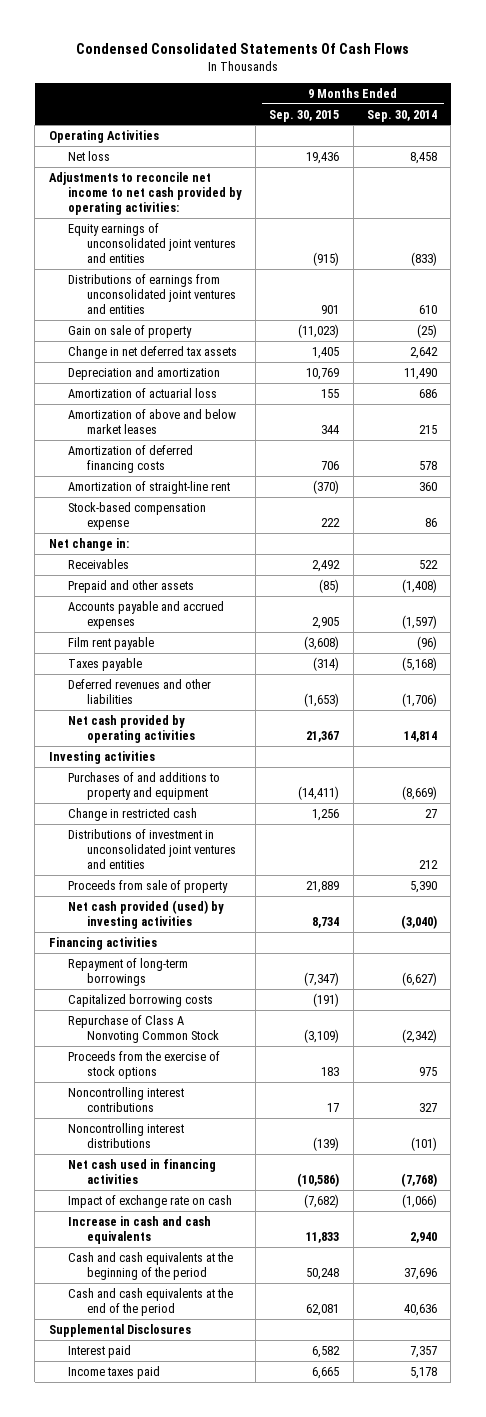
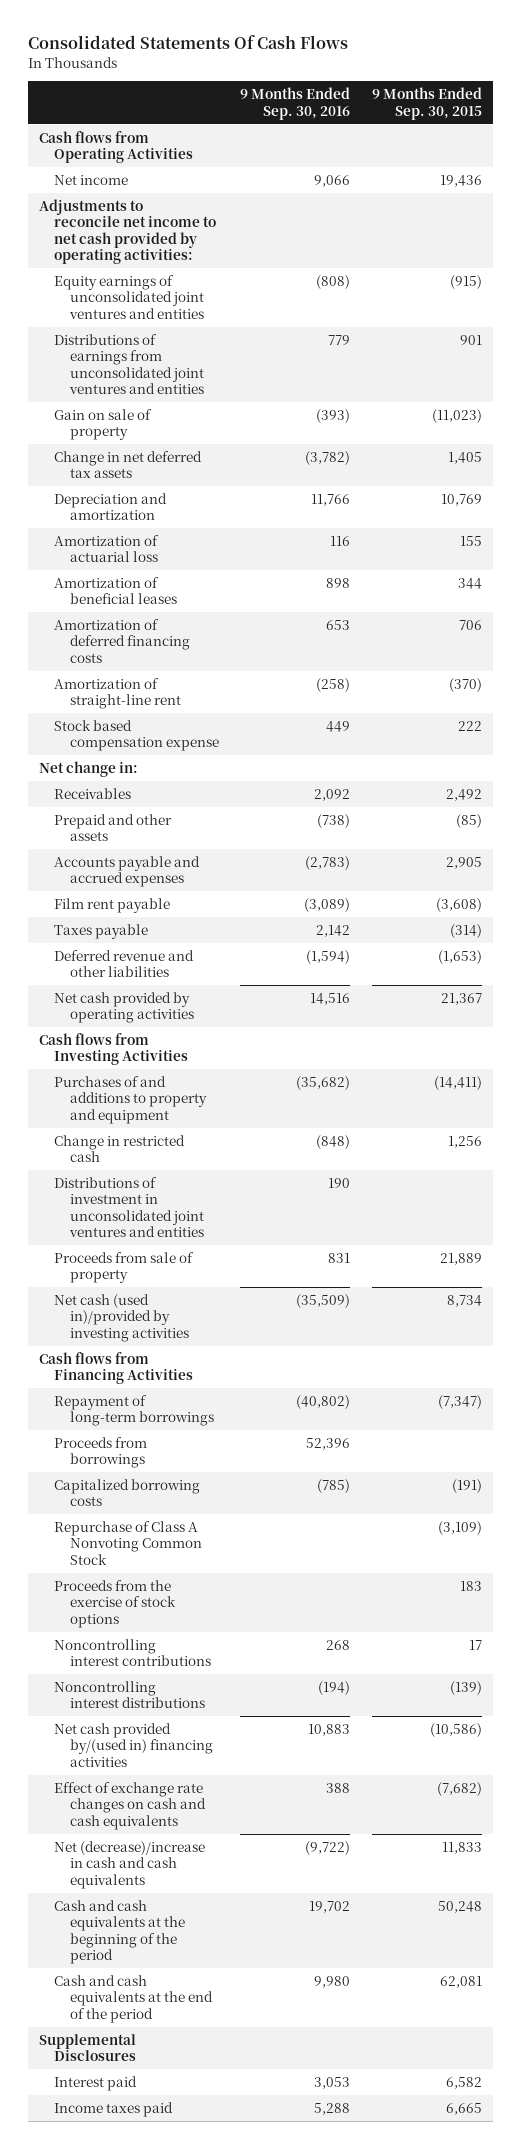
- Condensed Consolidated Statements Of Cash Flows
+ Consolidated Statements Of Cash Flows
- | 9 Months Ended Sep. 30, 2015 | 9 Months Ended Sep. 30, 2014
+ | 9 Months Ended Sep. 30, 2016 | 9 Months Ended Sep. 30, 2015
- Operating Activities
- Net loss | 19,436 | 8,458
+ Cash flows from Operating Activities
+ Net income | 9,066 | 19,436
- Amortization of above and below market leases | 344 | 215
+ Amortization of beneficial leases | 898 | 344
- Stock-based compensation expense | 222 | 86
+ Stock based compensation expense | 449 | 222
- Deferred revenues and other liabilities | (1,653) | (1,706)
+ Deferred revenue and other liabilities | (1,594) | (1,653)
- Investing activities
+ Cash flows from Investing Activities
- Net cash provided (used) by investing activities | 8,734 | (3,040)
- Financing activities
+ Net cash (used in)/provided by investing activities | (35,509) | 8,734
+ Cash flows from Financing Activities
+ Proceeds from borrowings | 52,396 |
- Net cash used in financing activities | (10,586) | (7,768)
- Impact of exchange rate on cash | (7,682) | (1,066)
- Increase in cash and cash equivalents | 11,833 | 2,940
+ Net cash provided by/(used in) financing activities | 10,883 | (10,586)
+ Effect of exchange rate changes on cash and cash equivalents | 388 | (7,682)
+ Net (decrease)/increase in cash and cash equivalents | (9,722) | 11,833

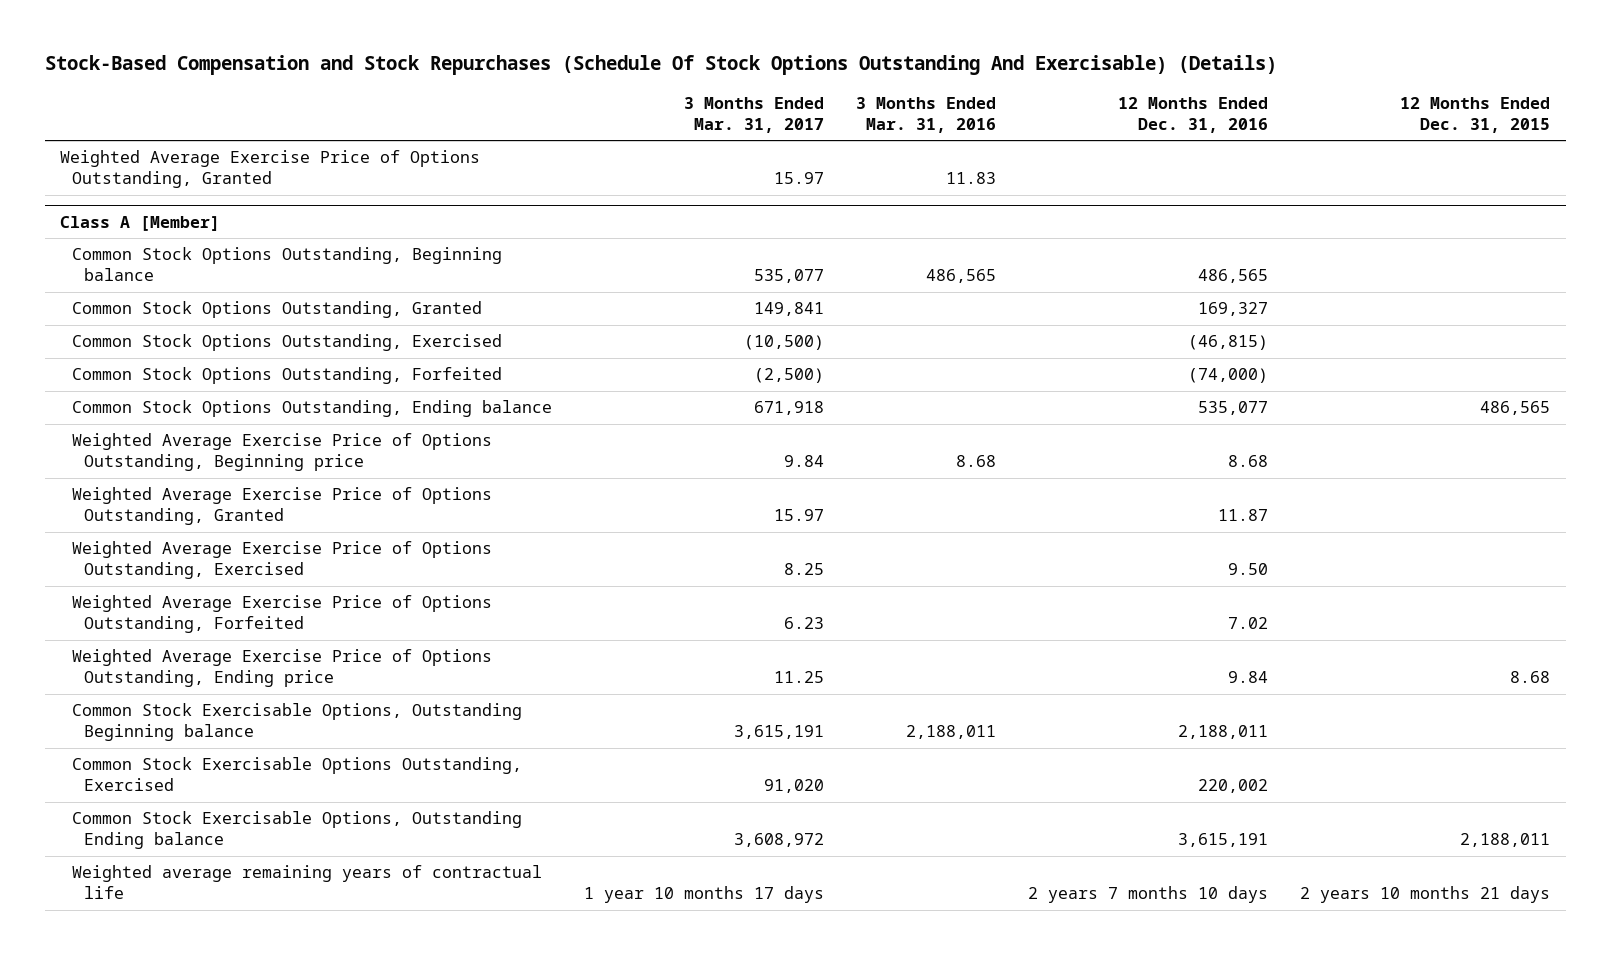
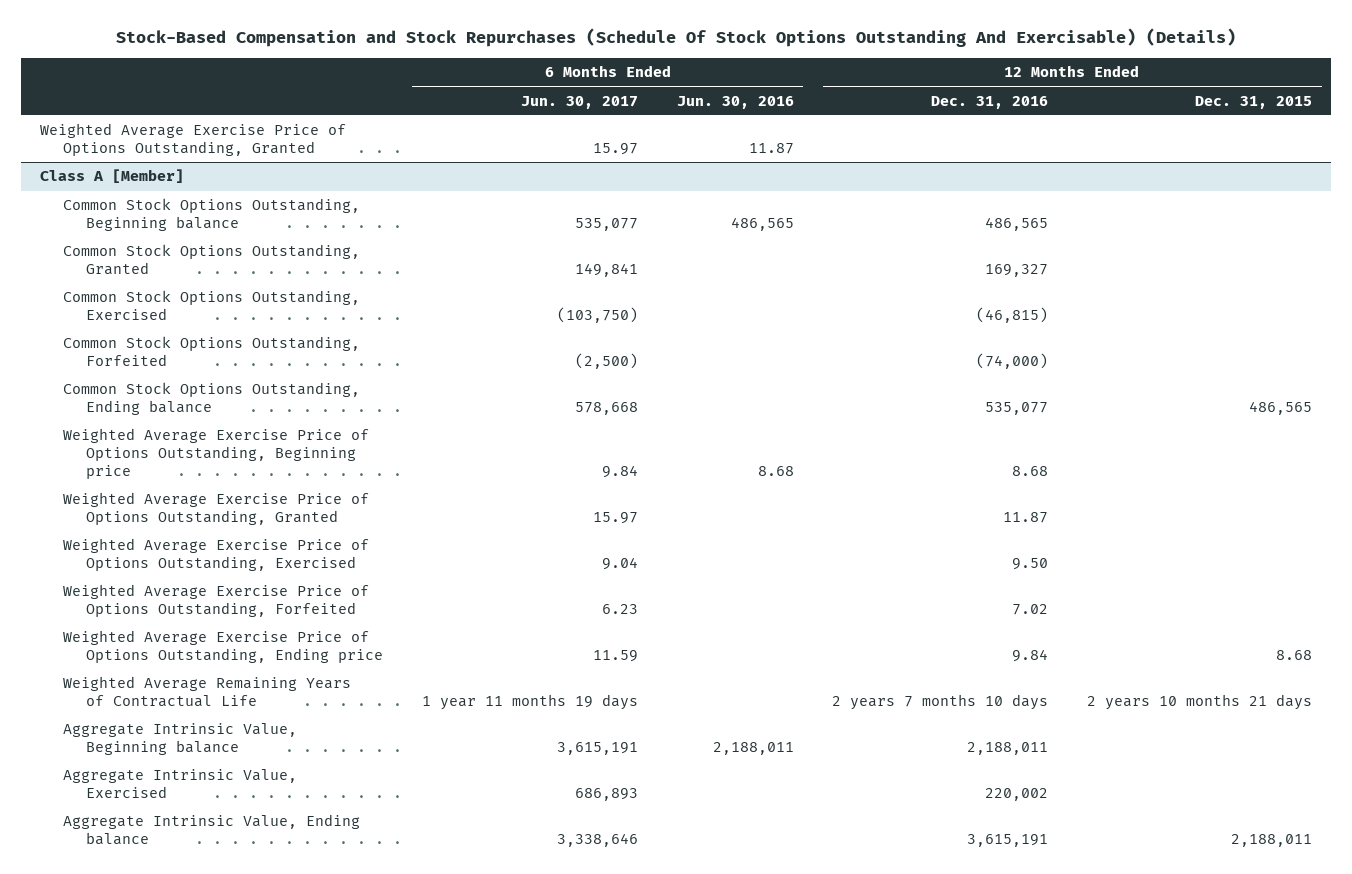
- | 3 Months Ended Mar. 31, 2017 | 3 Months Ended Mar. 31, 2016 | 12 Months Ended Dec. 31, 2016 | 12 Months Ended Dec. 31, 2015
+ | 6 Months Ended Jun. 30, 2017 | 6 Months Ended Jun. 30, 2016 | 12 Months Ended Dec. 31, 2016 | 12 Months Ended Dec. 31, 2015
@ Class A [Member]
- Common Stock Exercisable Options, Outstanding Beginning balance | 3,615,191 | 2,188,011 | 2,188,011 |
- Common Stock Exercisable Options Outstanding, Exercised | 91,020 | | 220,002 |
- Common Stock Exercisable Options, Outstanding Ending balance | 3,608,972 | | 3,615,191 | 2,188,011
- Weighted average remaining years of contractual life | 1 year 10 months 17 days | | 2 years 7 months 10 days | 2 years 10 months 21 days
+ Weighted Average Remaining Years of Contractual Life | 1 year 11 months 19 days | | 2 years 7 months 10 days | 2 years 10 months 21 days
+ Aggregate Intrinsic Value, Beginning balance | 3,615,191 | 2,188,011 | 2,188,011 |
+ Aggregate Intrinsic Value, Exercised | 686,893 | | 220,002 |
+ Aggregate Intrinsic Value, Ending balance | 3,338,646 | | 3,615,191 | 2,188,011

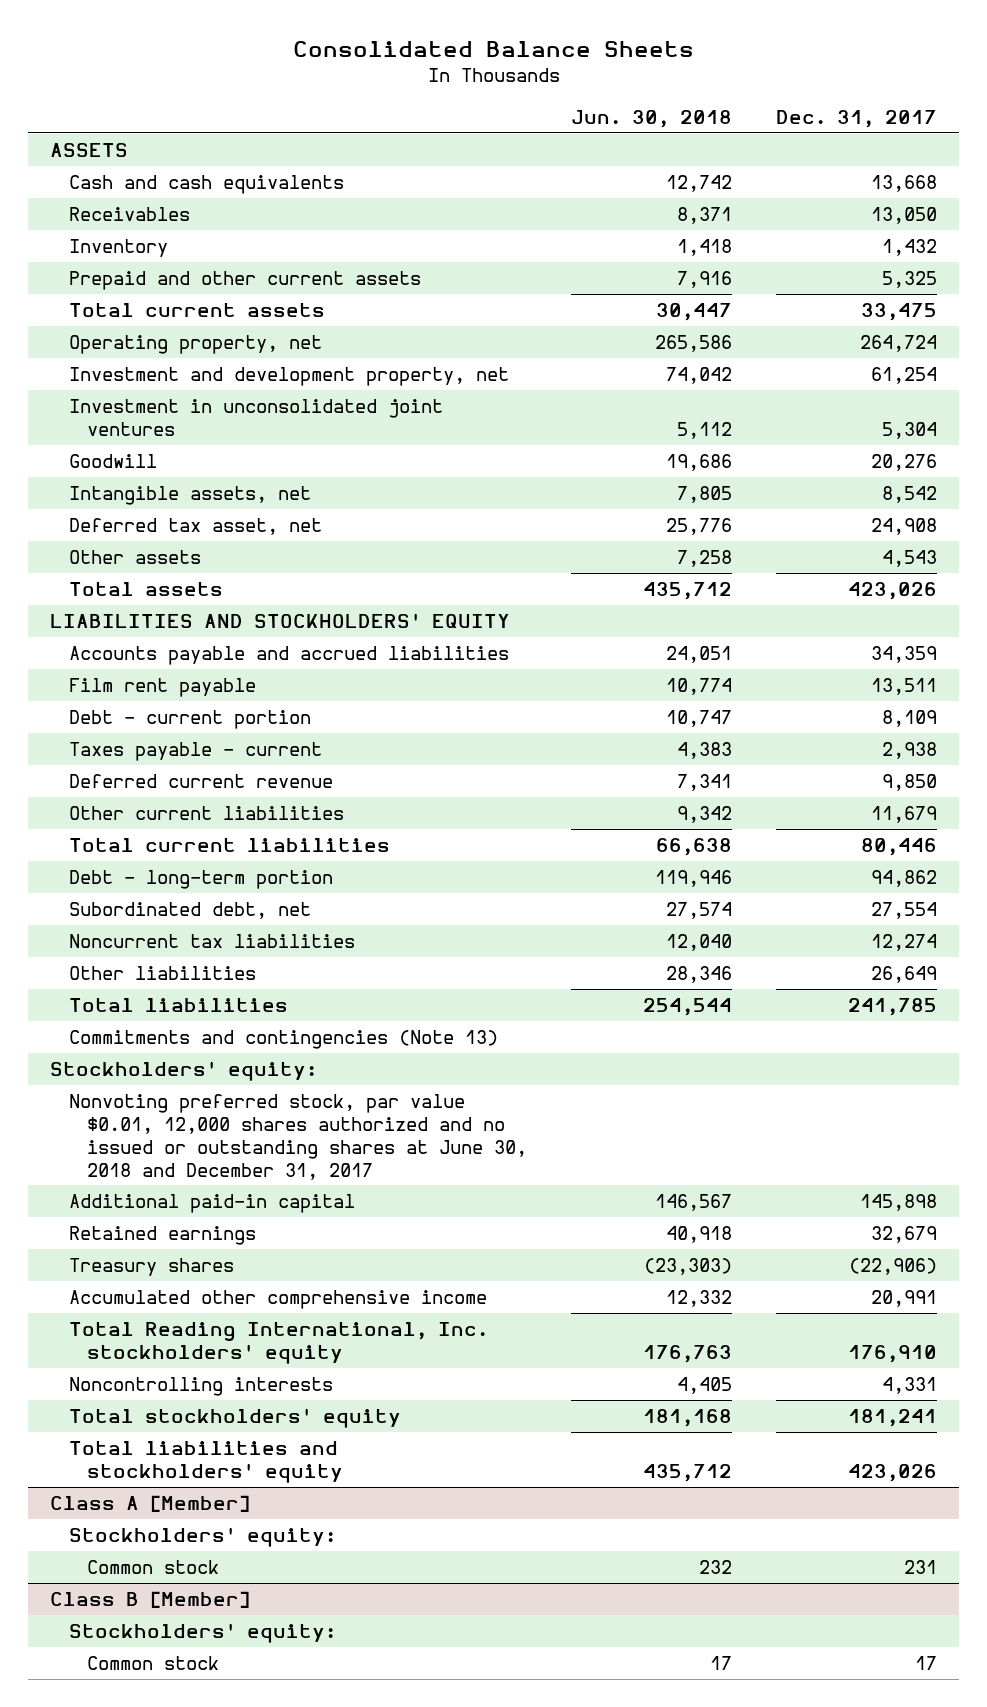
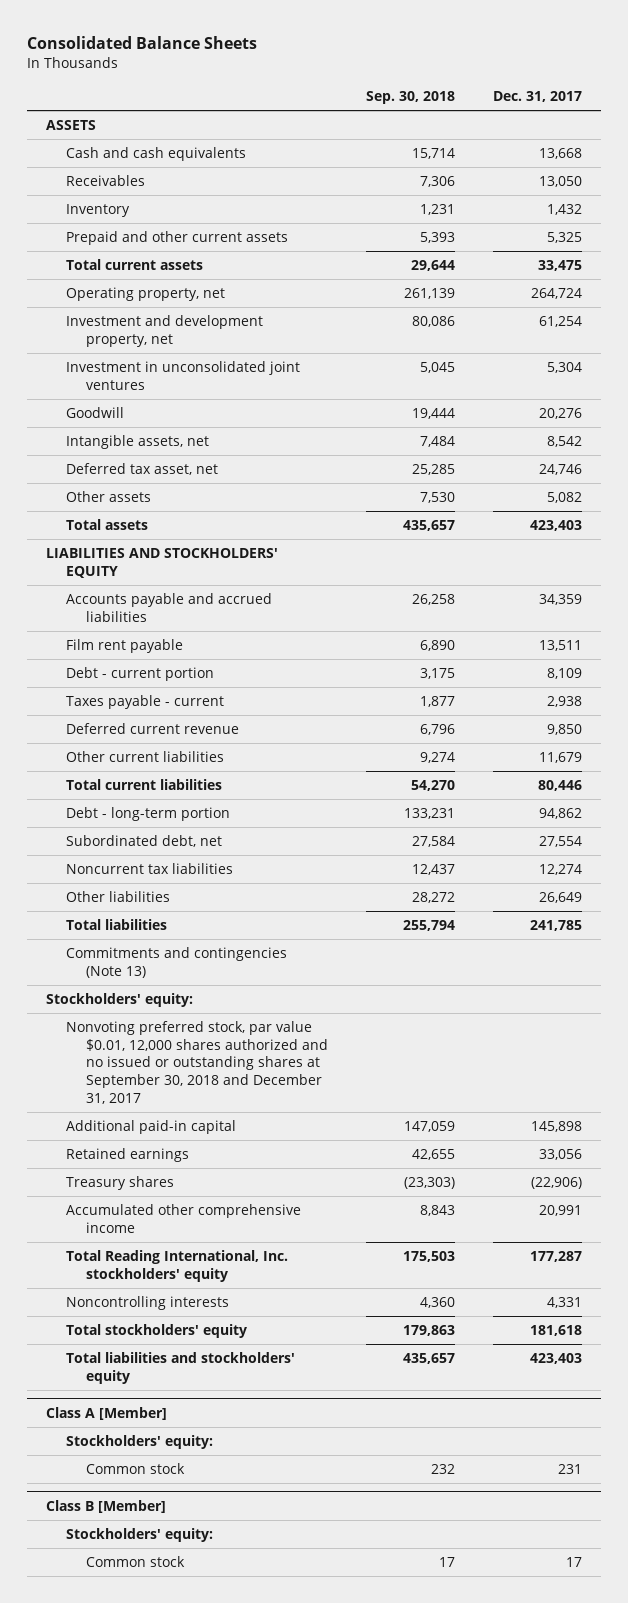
- | Jun. 30, 2018 | Dec. 31, 2017
+ | Sep. 30, 2018 | Dec. 31, 2017
- Deferred tax asset, net | 25,776 | 24,908
- Other assets | 7,258 | 4,543
- Total assets | 435,712 | 423,026
+ Deferred tax asset, net | 25,285 | 24,746
+ Other assets | 7,530 | 5,082
+ Total assets | 435,657 | 423,403
- Nonvoting preferred stock, par value $0.01, 12,000 shares authorized and no issued or outstanding shares at June 30, 2018 and December 31, 2017
+ Nonvoting preferred stock, par value $0.01, 12,000 shares authorized and no issued or outstanding shares at September 30, 2018 and December 31, 2017
- Retained earnings | 40,918 | 32,679
+ Retained earnings | 42,655 | 33,056
- Total Reading International, Inc. stockholders' equity | 176,763 | 176,910
+ Total Reading International, Inc. stockholders' equity | 175,503 | 177,287
- Total stockholders' equity | 181,168 | 181,241
- Total liabilities and stockholders' equity | 435,712 | 423,026
+ Total stockholders' equity | 179,863 | 181,618
+ Total liabilities and stockholders' equity | 435,657 | 423,403

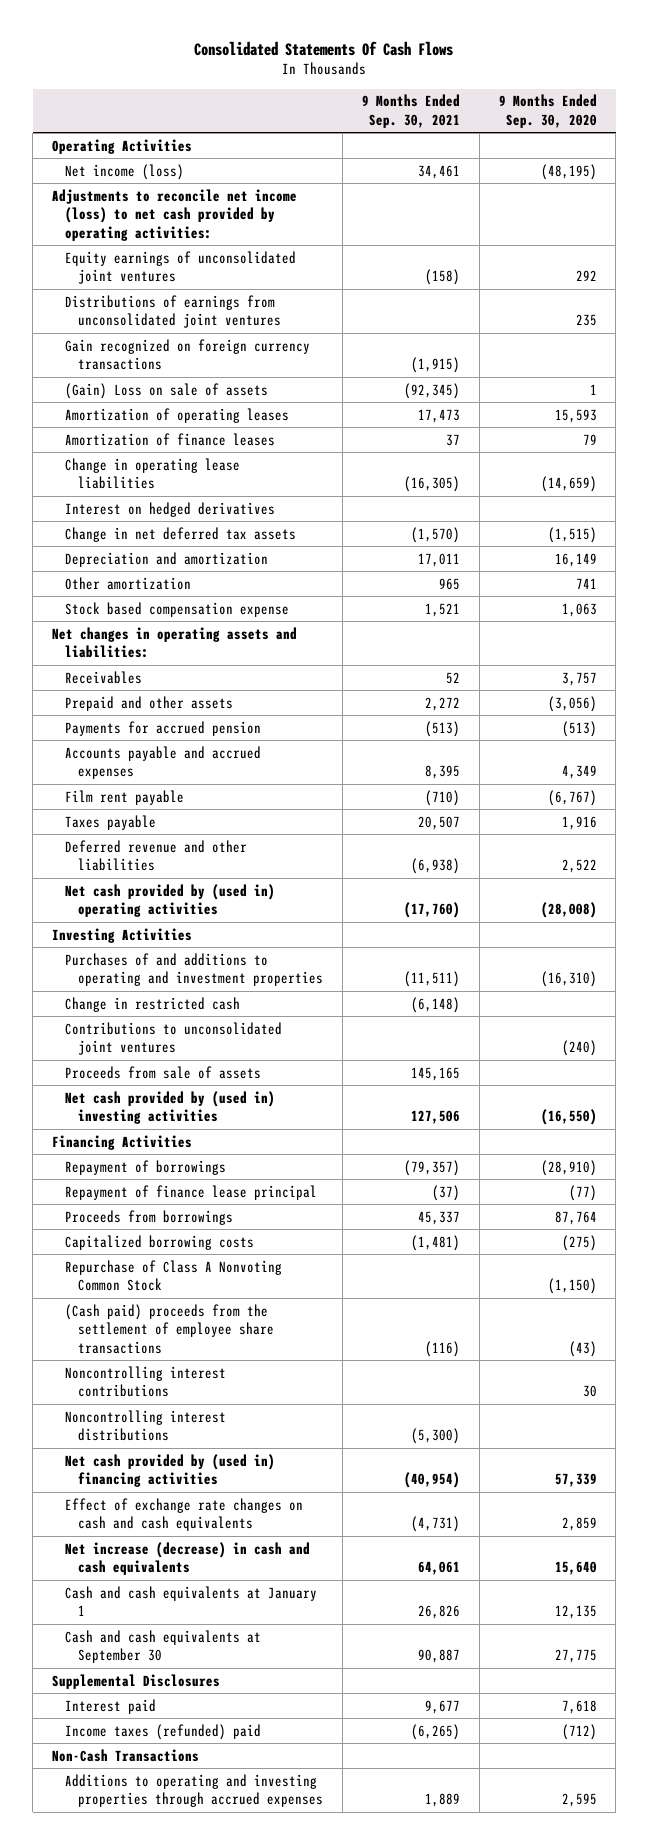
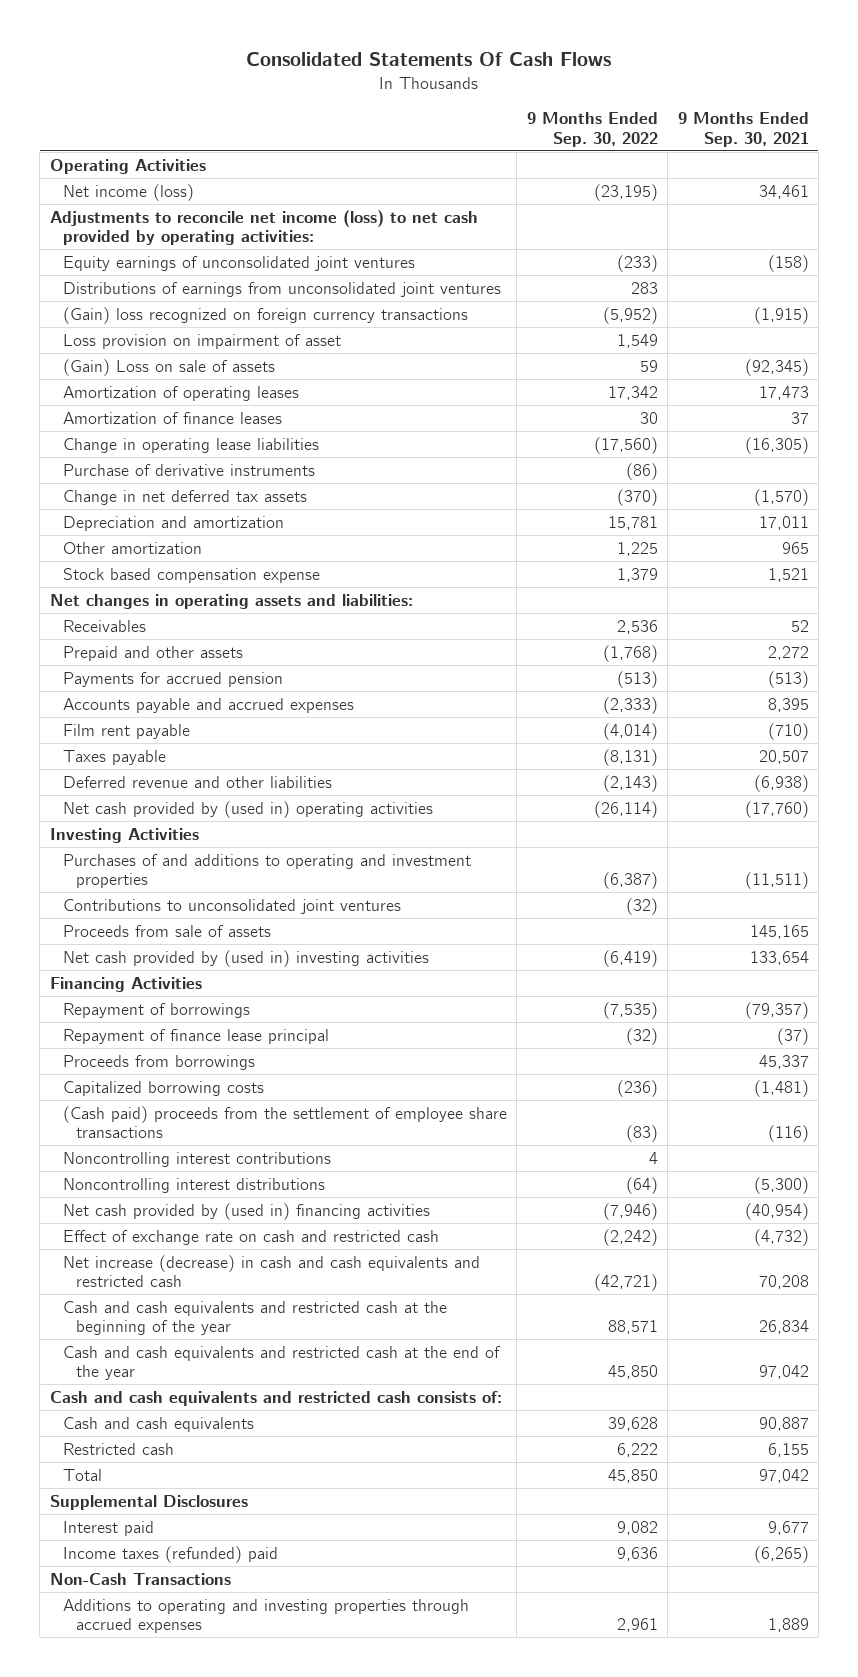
- | 9 Months Ended Sep. 30, 2021 | 9 Months Ended Sep. 30, 2020
+ | 9 Months Ended Sep. 30, 2022 | 9 Months Ended Sep. 30, 2021
- Gain recognized on foreign currency transactions | (1,915) |
+ (Gain) loss recognized on foreign currency transactions | (5,952) | (1,915)
+ Loss provision on impairment of asset | 1,549 |
- Interest on hedged derivatives
+ Purchase of derivative instruments | (86) |
- Change in restricted cash | (6,148) |
- Net cash provided by (used in) investing activities | 127,506 | (16,550)
+ Net cash provided by (used in) investing activities | (6,419) | 133,654
- Repurchase of Class A Nonvoting Common Stock | | (1,150)
- Effect of exchange rate changes on cash and cash equivalents | (4,731) | 2,859
- Net increase (decrease) in cash and cash equivalents | 64,061 | 15,640
- Cash and cash equivalents at January 1 | 26,826 | 12,135
- Cash and cash equivalents at September 30 | 90,887 | 27,775
+ Effect of exchange rate on cash and restricted cash | (2,242) | (4,732)
+ Net increase (decrease) in cash and cash equivalents and restricted cash | (42,721) | 70,208
+ Cash and cash equivalents and restricted cash at the beginning of the year | 88,571 | 26,834
+ Cash and cash equivalents and restricted cash at the end of the year | 45,850 | 97,042
+ Cash and cash equivalents and restricted cash consists of:
+ Cash and cash equivalents | 39,628 | 90,887
+ Restricted cash | 6,222 | 6,155
+ Total | 45,850 | 97,042

